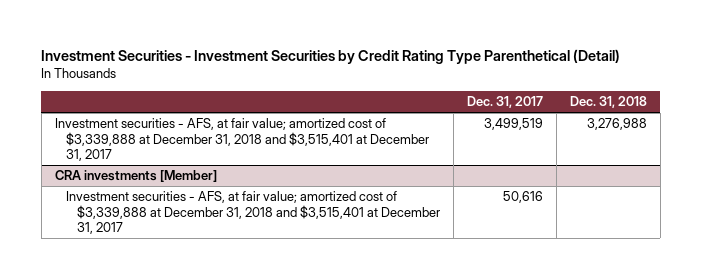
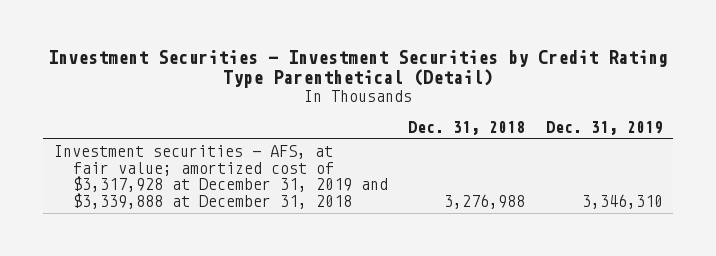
- | Dec. 31, 2017 | Dec. 31, 2018
+ | Dec. 31, 2018 | Dec. 31, 2019
- Investment securities - AFS, at fair value; amortized cost of $3,339,888 at December 31, 2018 and $3,515,401 at December 31, 2017 | 3,499,519 | 3,276,988
- CRA investments [Member]
- Investment securities - AFS, at fair value; amortized cost of $3,339,888 at December 31, 2018 and $3,515,401 at December 31, 2017 | 50,616 |
+ Investment securities - AFS, at fair value; amortized cost of $3,317,928 at December 31, 2019 and $3,339,888 at December 31, 2018 | 3,276,988 | 3,346,310

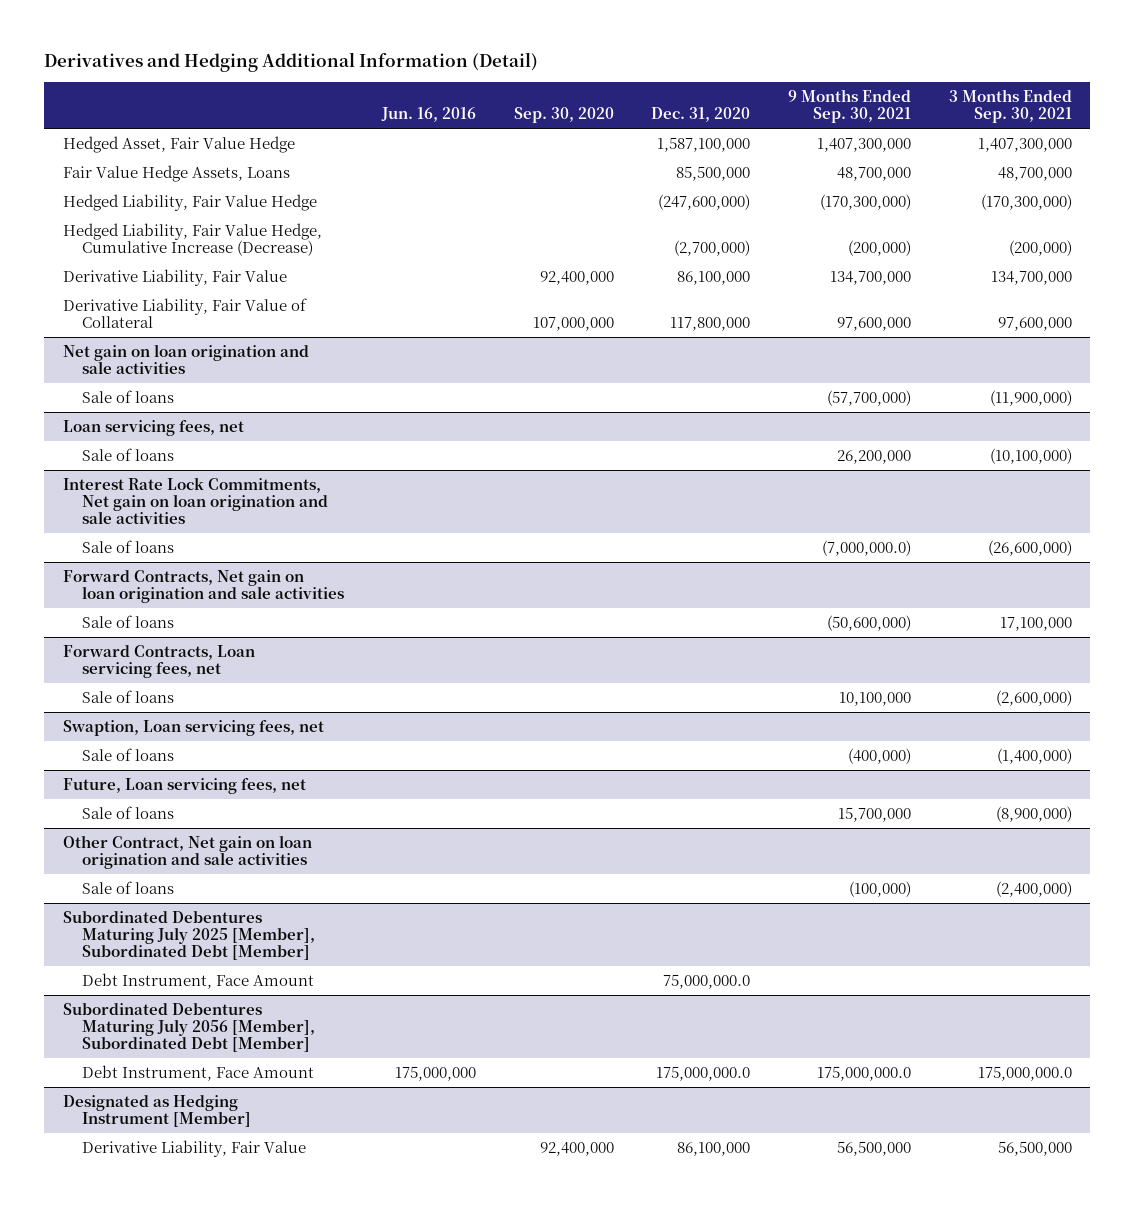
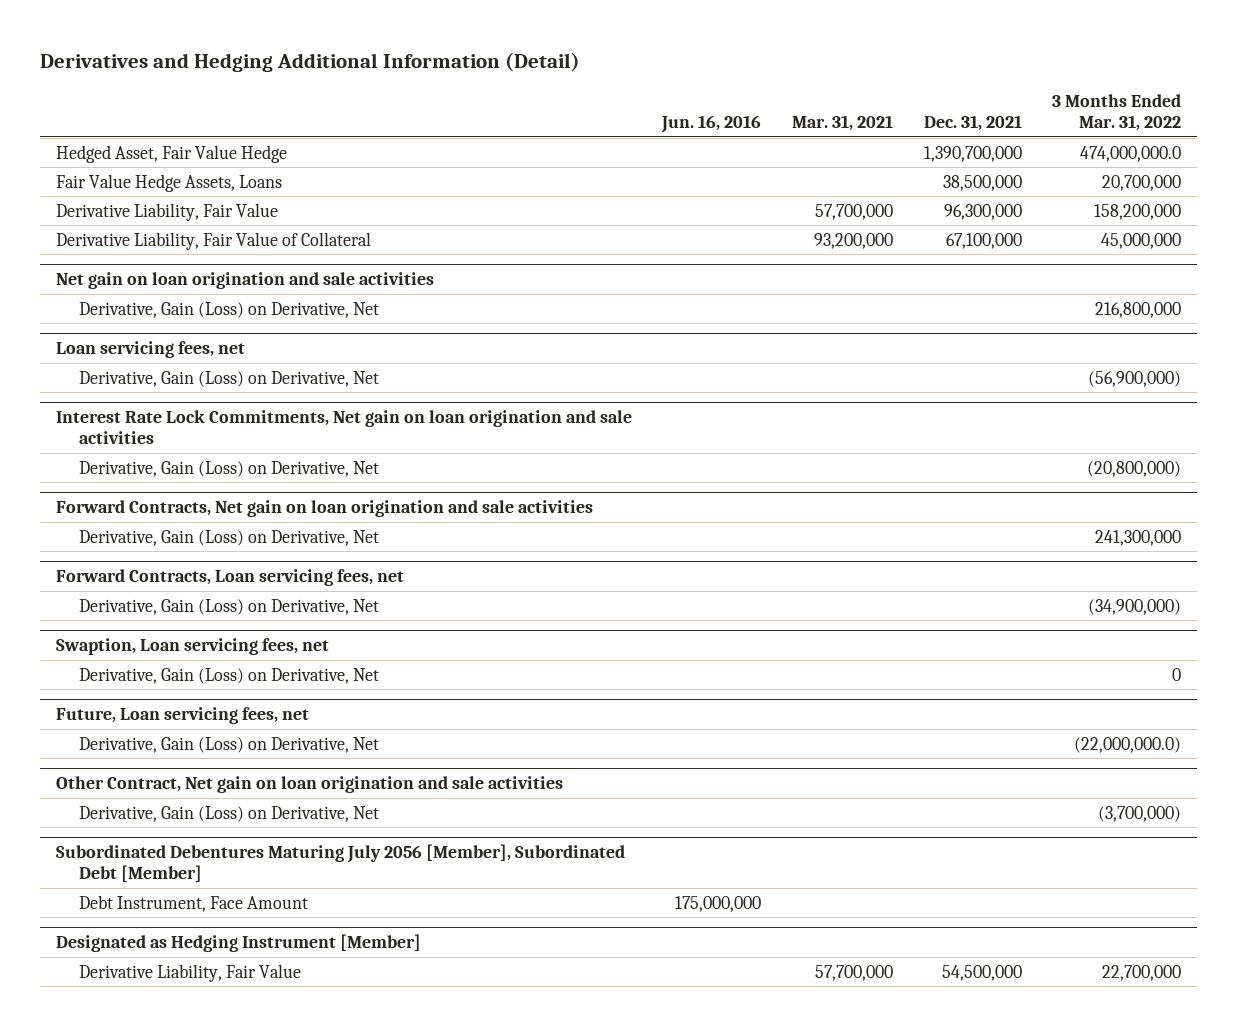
- | Jun. 16, 2016 | Sep. 30, 2020 | Dec. 31, 2020 | 9 Months Ended Sep. 30, 2021 | 3 Months Ended Sep. 30, 2021
+ | Jun. 16, 2016 | Mar. 31, 2021 | Dec. 31, 2021 | 3 Months Ended Mar. 31, 2022
- Hedged Liability, Fair Value Hedge | | | (247,600,000) | (170,300,000) | (170,300,000)
- Hedged Liability, Fair Value Hedge, Cumulative Increase (Decrease) | | | (2,700,000) | (200,000) | (200,000)
@ Net gain on loan origination and sale activities
- Sale of loans | | | | (57,700,000) | (11,900,000)
+ Derivative, Gain (Loss) on Derivative, Net | | | | 216,800,000
@ Loan servicing fees, net
- Sale of loans | | | | 26,200,000 | (10,100,000)
+ Derivative, Gain (Loss) on Derivative, Net | | | | (56,900,000)
@ Interest Rate Lock Commitments, Net gain on loan origination and sale activities
- Sale of loans | | | | (7,000,000.0) | (26,600,000)
+ Derivative, Gain (Loss) on Derivative, Net | | | | (20,800,000)
@ Forward Contracts, Net gain on loan origination and sale activities
- Sale of loans | | | | (50,600,000) | 17,100,000
+ Derivative, Gain (Loss) on Derivative, Net | | | | 241,300,000
@ Forward Contracts, Loan servicing fees, net
- Sale of loans | | | | 10,100,000 | (2,600,000)
+ Derivative, Gain (Loss) on Derivative, Net | | | | (34,900,000)
@ Swaption, Loan servicing fees, net
- Sale of loans | | | | (400,000) | (1,400,000)
+ Derivative, Gain (Loss) on Derivative, Net | | | | 0
@ Future, Loan servicing fees, net
- Sale of loans | | | | 15,700,000 | (8,900,000)
+ Derivative, Gain (Loss) on Derivative, Net | | | | (22,000,000.0)
@ Other Contract, Net gain on loan origination and sale activities
- Sale of loans | | | | (100,000) | (2,400,000)
- Subordinated Debentures Maturing July 2025 [Member], Subordinated Debt [Member]
- Debt Instrument, Face Amount | | | 75,000,000.0 | |
@ Other Contract, Net gain on loan origination and sale activities
+ Derivative, Gain (Loss) on Derivative, Net | | | | (3,700,000)

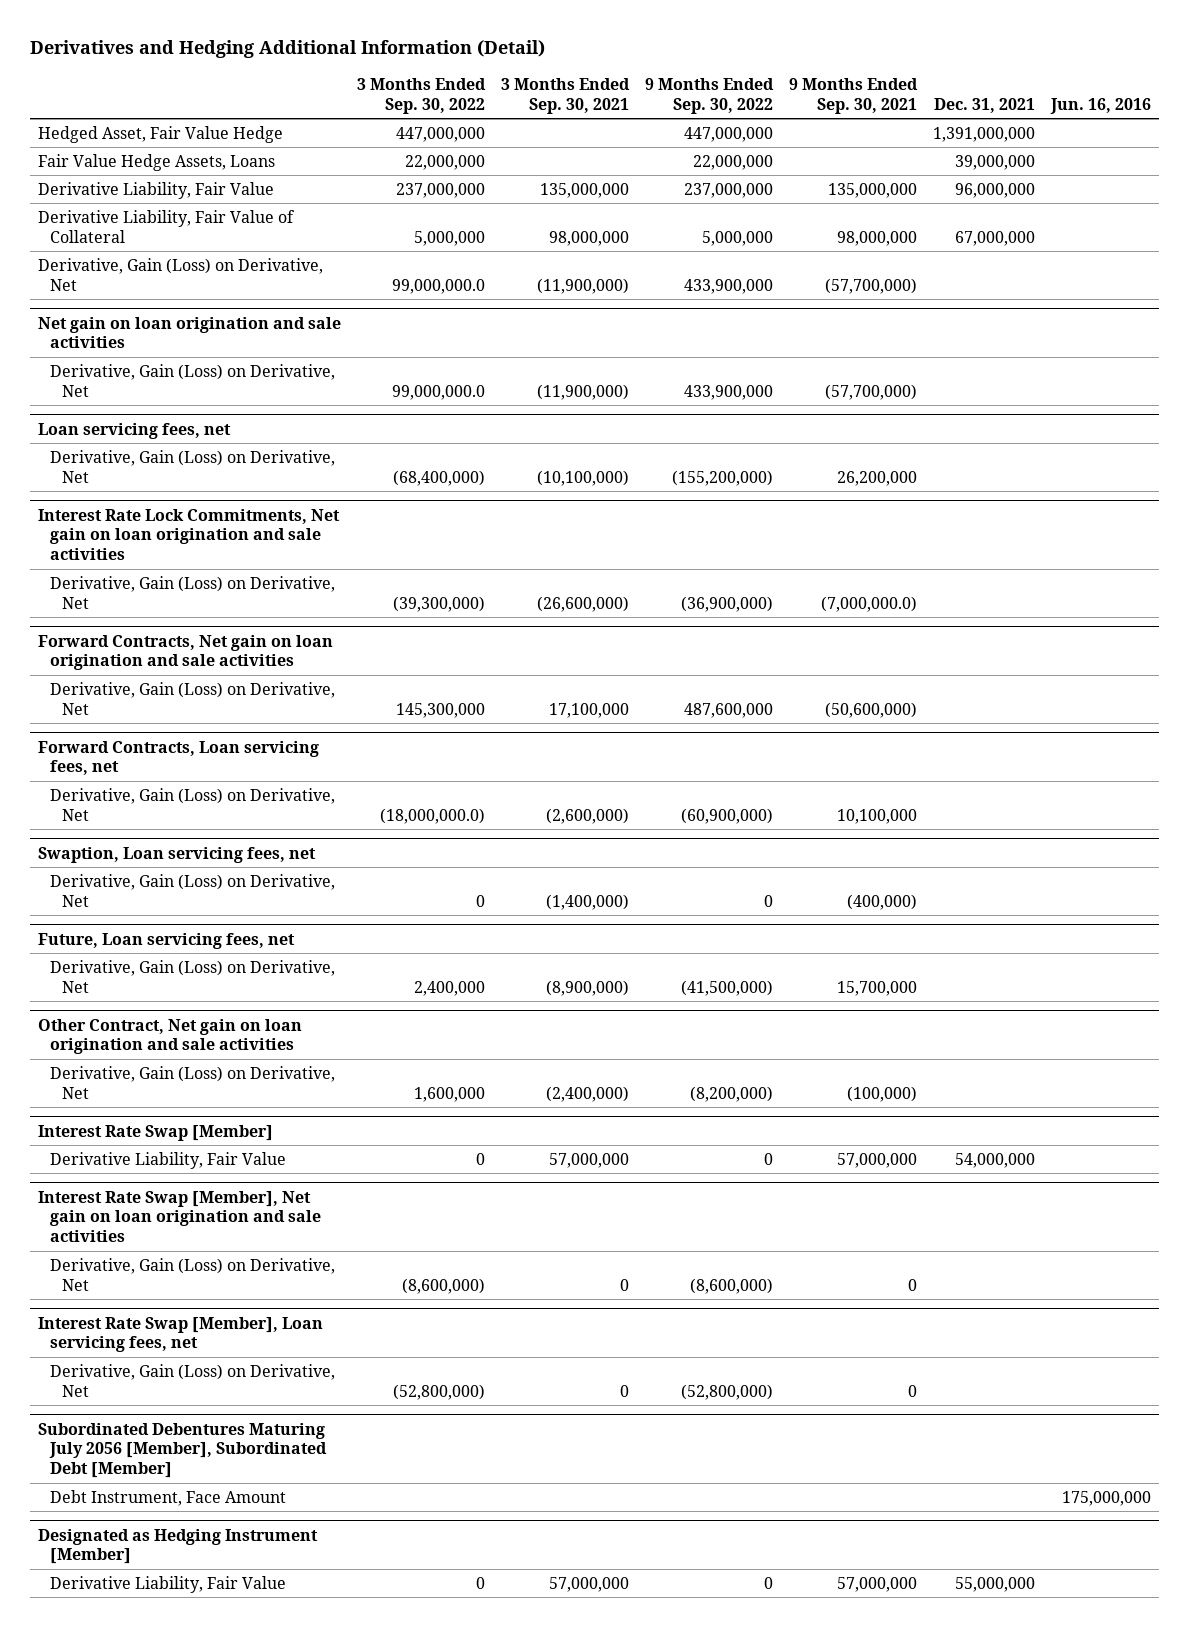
- | Jun. 16, 2016 | Mar. 31, 2021 | Dec. 31, 2021 | 3 Months Ended Mar. 31, 2022
+ | 3 Months Ended Sep. 30, 2022 | 3 Months Ended Sep. 30, 2021 | 9 Months Ended Sep. 30, 2022 | 9 Months Ended Sep. 30, 2021 | Dec. 31, 2021 | Jun. 16, 2016
- Hedged Asset, Fair Value Hedge | | | 1,390,700,000 | 474,000,000.0
- Fair Value Hedge Assets, Loans | | | 38,500,000 | 20,700,000
- Derivative Liability, Fair Value | | 57,700,000 | 96,300,000 | 158,200,000
- Derivative Liability, Fair Value of Collateral | | 93,200,000 | 67,100,000 | 45,000,000
+ Hedged Asset, Fair Value Hedge | 447,000,000 | | 447,000,000 | | 1,391,000,000 |
+ Fair Value Hedge Assets, Loans | 22,000,000 | | 22,000,000 | | 39,000,000 |
+ Derivative Liability, Fair Value | 237,000,000 | 135,000,000 | 237,000,000 | 135,000,000 | 96,000,000 |
+ Derivative Liability, Fair Value of Collateral | 5,000,000 | 98,000,000 | 5,000,000 | 98,000,000 | 67,000,000 |
+ Derivative, Gain (Loss) on Derivative, Net | 99,000,000.0 | (11,900,000) | 433,900,000 | (57,700,000) | |
+ Interest Rate Swap [Member]
+ Derivative Liability, Fair Value | 0 | 57,000,000 | 0 | 57,000,000 | 54,000,000 |
+ Interest Rate Swap [Member], Net gain on loan origination and sale activities
+ Derivative, Gain (Loss) on Derivative, Net | (8,600,000) | 0 | (8,600,000) | 0 | |
+ Interest Rate Swap [Member], Loan servicing fees, net
+ Derivative, Gain (Loss) on Derivative, Net | (52,800,000) | 0 | (52,800,000) | 0 | |
@ Designated as Hedging Instrument [Member]
- Derivative Liability, Fair Value | | 57,700,000 | 54,500,000 | 22,700,000
+ Derivative Liability, Fair Value | 0 | 57,000,000 | 0 | 57,000,000 | 55,000,000 |

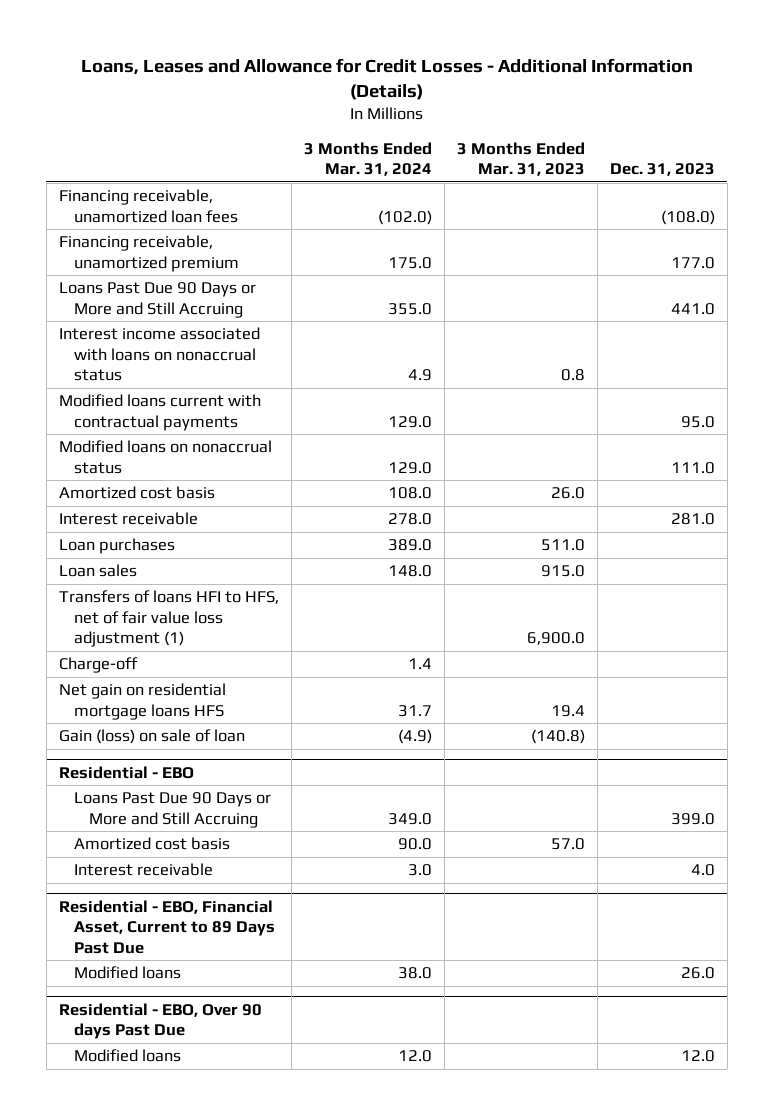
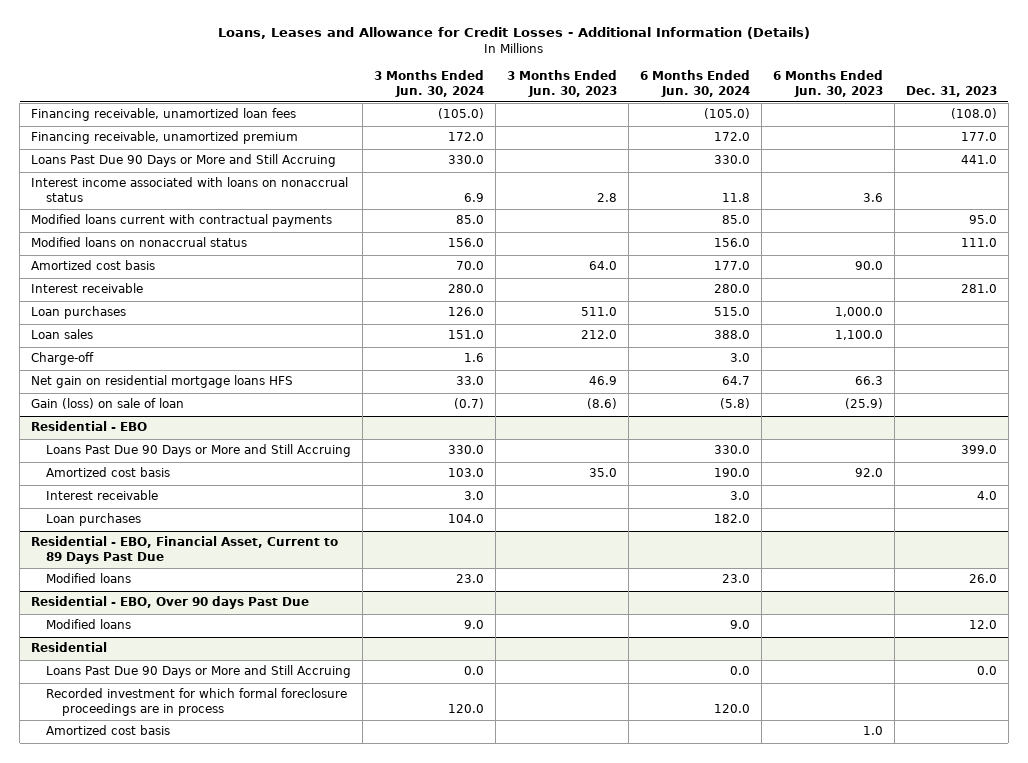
- | 3 Months Ended Mar. 31, 2024 | 3 Months Ended Mar. 31, 2023 | Dec. 31, 2023
+ | 3 Months Ended Jun. 30, 2024 | 3 Months Ended Jun. 30, 2023 | 6 Months Ended Jun. 30, 2024 | 6 Months Ended Jun. 30, 2023 | Dec. 31, 2023
- Transfers of loans HFI to HFS, net of fair value loss adjustment (1) | | 6,900.0 |
@ Residential - EBO
+ Loan purchases | 104.0 | | 182.0 | |
+ Residential
+ Loans Past Due 90 Days or More and Still Accruing | 0.0 | | 0.0 | | 0.0
+ Recorded investment for which formal foreclosure proceedings are in process | 120.0 | | 120.0 | |
+ Amortized cost basis | | | | 1.0 |

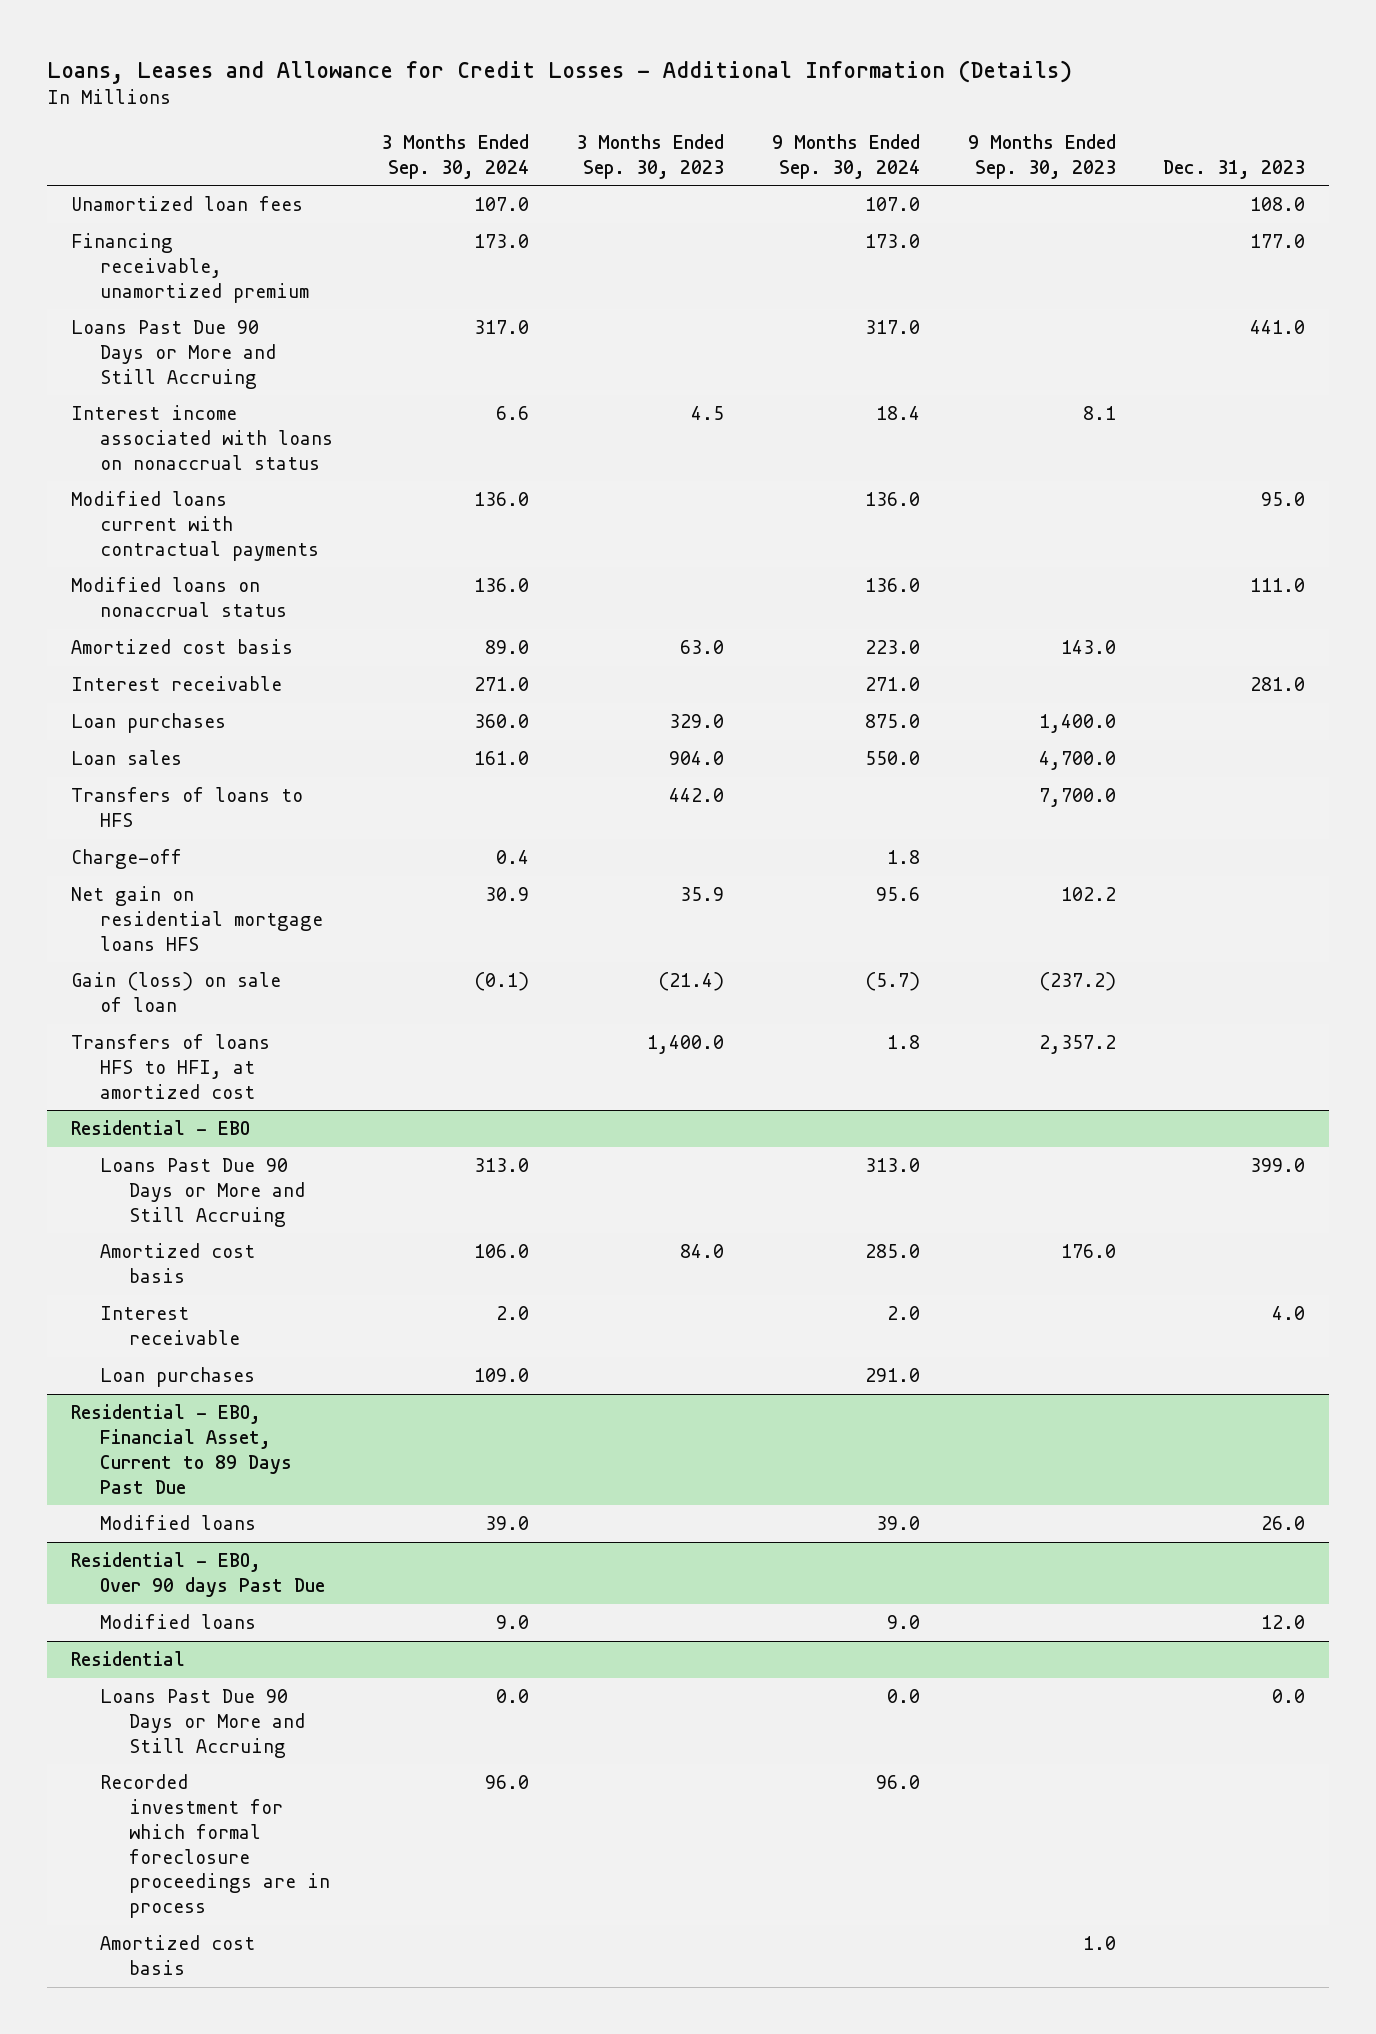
- | 3 Months Ended Jun. 30, 2024 | 3 Months Ended Jun. 30, 2023 | 6 Months Ended Jun. 30, 2024 | 6 Months Ended Jun. 30, 2023 | Dec. 31, 2023
+ | 3 Months Ended Sep. 30, 2024 | 3 Months Ended Sep. 30, 2023 | 9 Months Ended Sep. 30, 2024 | 9 Months Ended Sep. 30, 2023 | Dec. 31, 2023
- Financing receivable, unamortized loan fees | (105.0) | | (105.0) | | (108.0)
+ Unamortized loan fees | 107.0 | | 107.0 | | 108.0
+ Transfers of loans to HFS | | 442.0 | | 7,700.0 |
+ Transfers of loans HFS to HFI, at amortized cost | | 1,400.0 | 1.8 | 2,357.2 |

